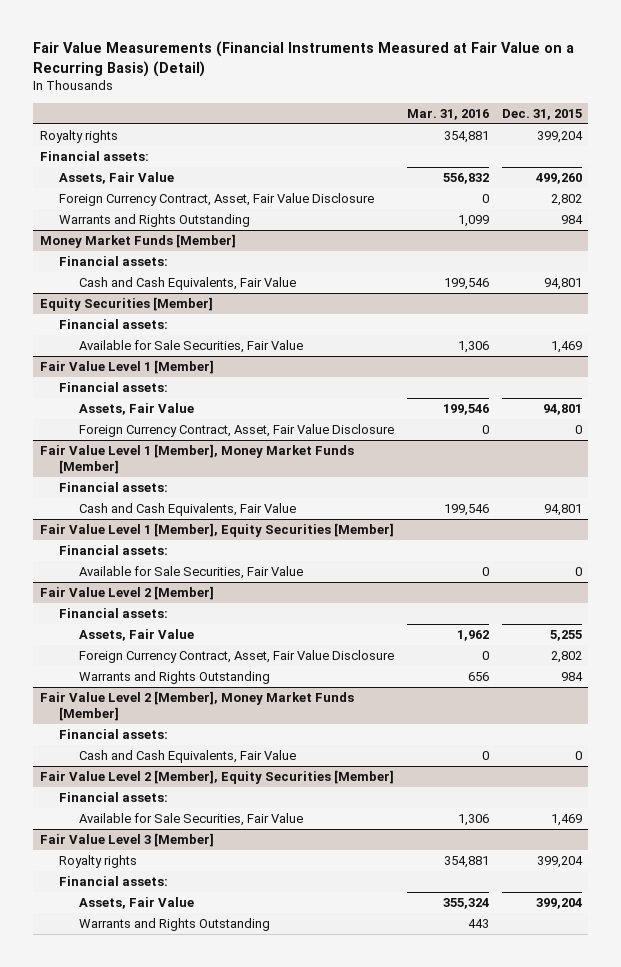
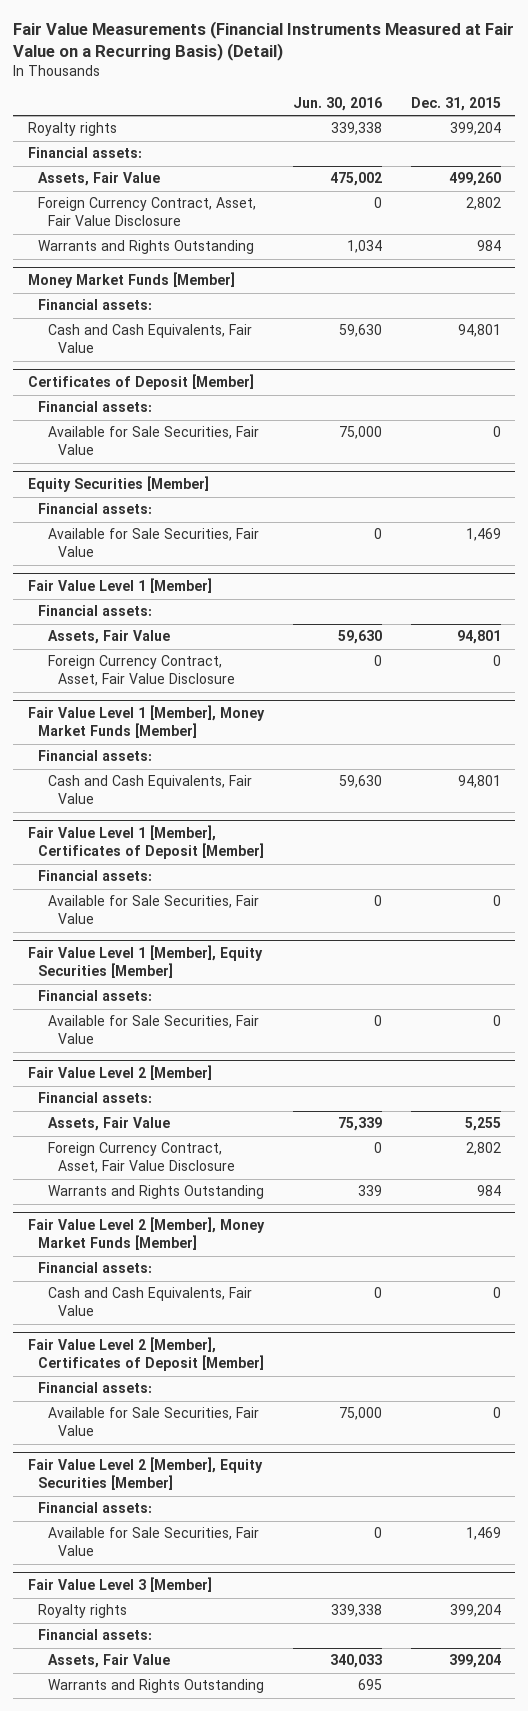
- | Mar. 31, 2016 | Dec. 31, 2015
+ | Jun. 30, 2016 | Dec. 31, 2015
+ Certificates of Deposit [Member]
+ Financial assets:
+ Available for Sale Securities, Fair Value | 75,000 | 0
+ Fair Value Level 1 [Member], Certificates of Deposit [Member]
+ Financial assets:
+ Available for Sale Securities, Fair Value | 0 | 0
+ Fair Value Level 2 [Member], Certificates of Deposit [Member]
+ Financial assets:
+ Available for Sale Securities, Fair Value | 75,000 | 0

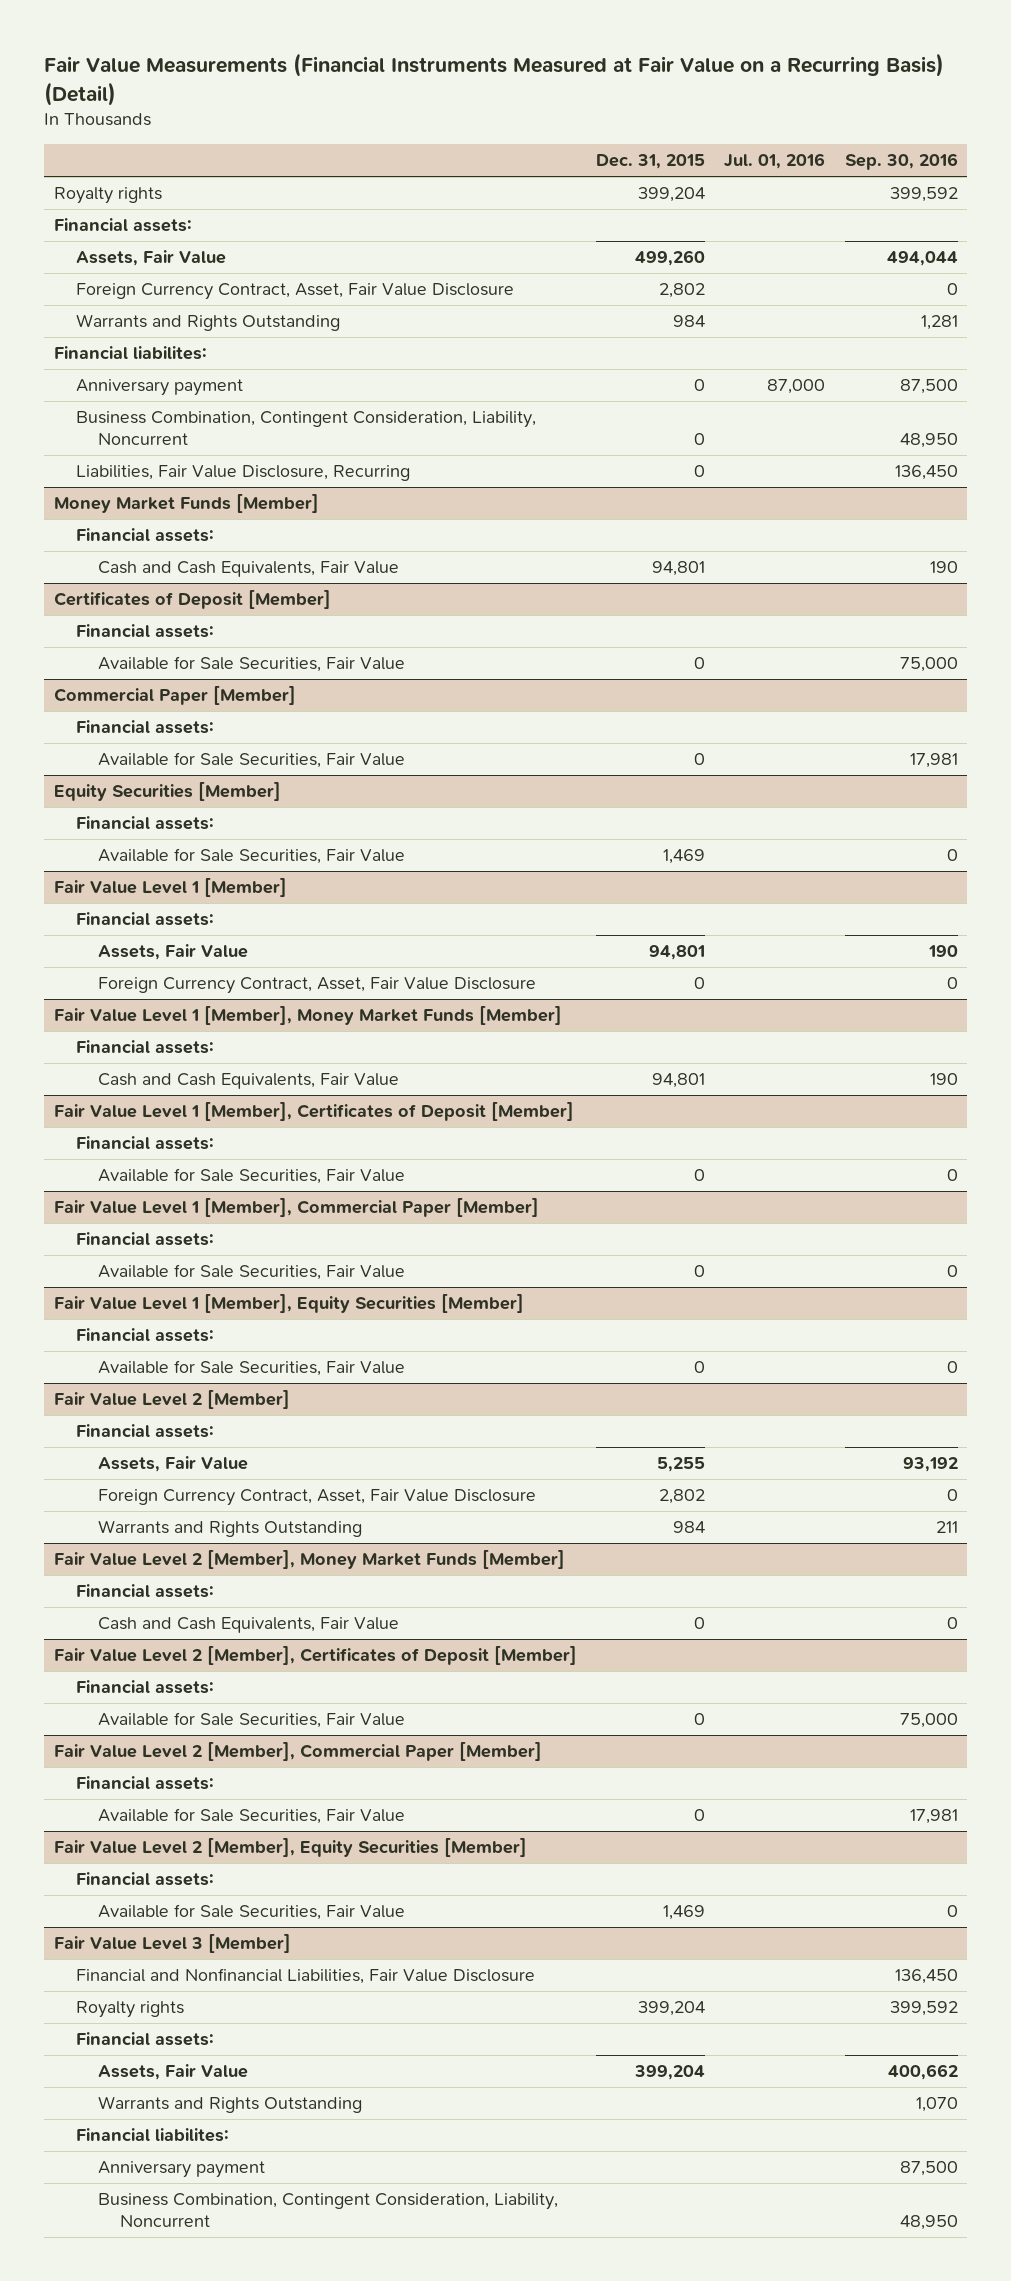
- | Jun. 30, 2016 | Dec. 31, 2015
+ | Dec. 31, 2015 | Jul. 01, 2016 | Sep. 30, 2016
+ Financial liabilites:
+ Anniversary payment | 0 | 87,000 | 87,500
+ Business Combination, Contingent Consideration, Liability, Noncurrent | 0 | | 48,950
+ Liabilities, Fair Value Disclosure, Recurring | 0 | | 136,450
+ Commercial Paper [Member]
+ Financial assets:
+ Available for Sale Securities, Fair Value | 0 | | 17,981
+ Fair Value Level 1 [Member], Commercial Paper [Member]
+ Financial assets:
+ Available for Sale Securities, Fair Value | 0 | | 0
+ Fair Value Level 2 [Member], Commercial Paper [Member]
+ Financial assets:
+ Available for Sale Securities, Fair Value | 0 | | 17,981
@ Fair Value Level 3 [Member]
+ Financial and Nonfinancial Liabilities, Fair Value Disclosure | | | 136,450
+ Financial liabilites:
+ Anniversary payment | | | 87,500
+ Business Combination, Contingent Consideration, Liability, Noncurrent | | | 48,950

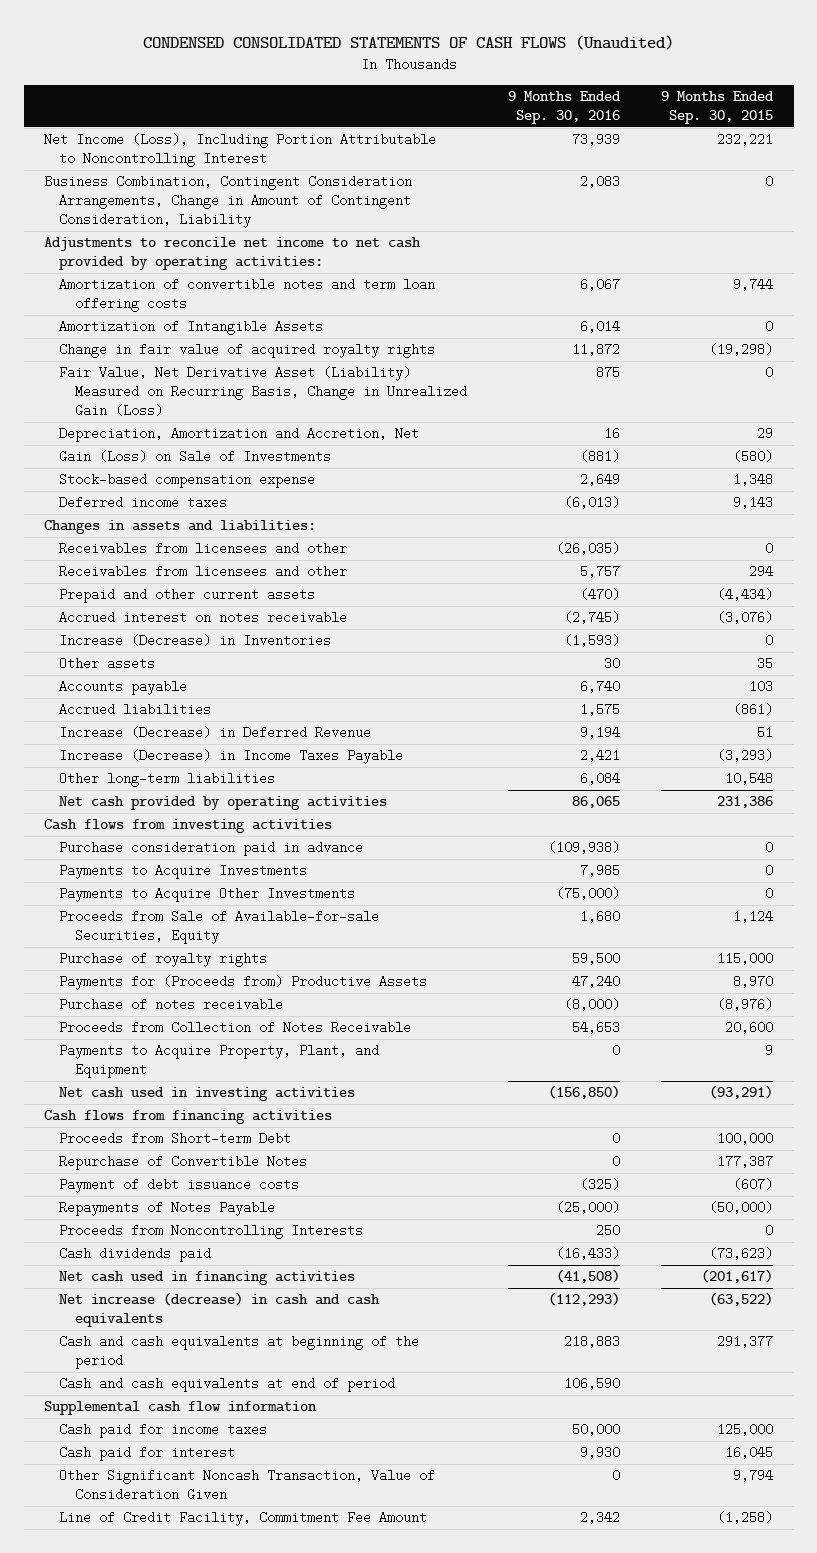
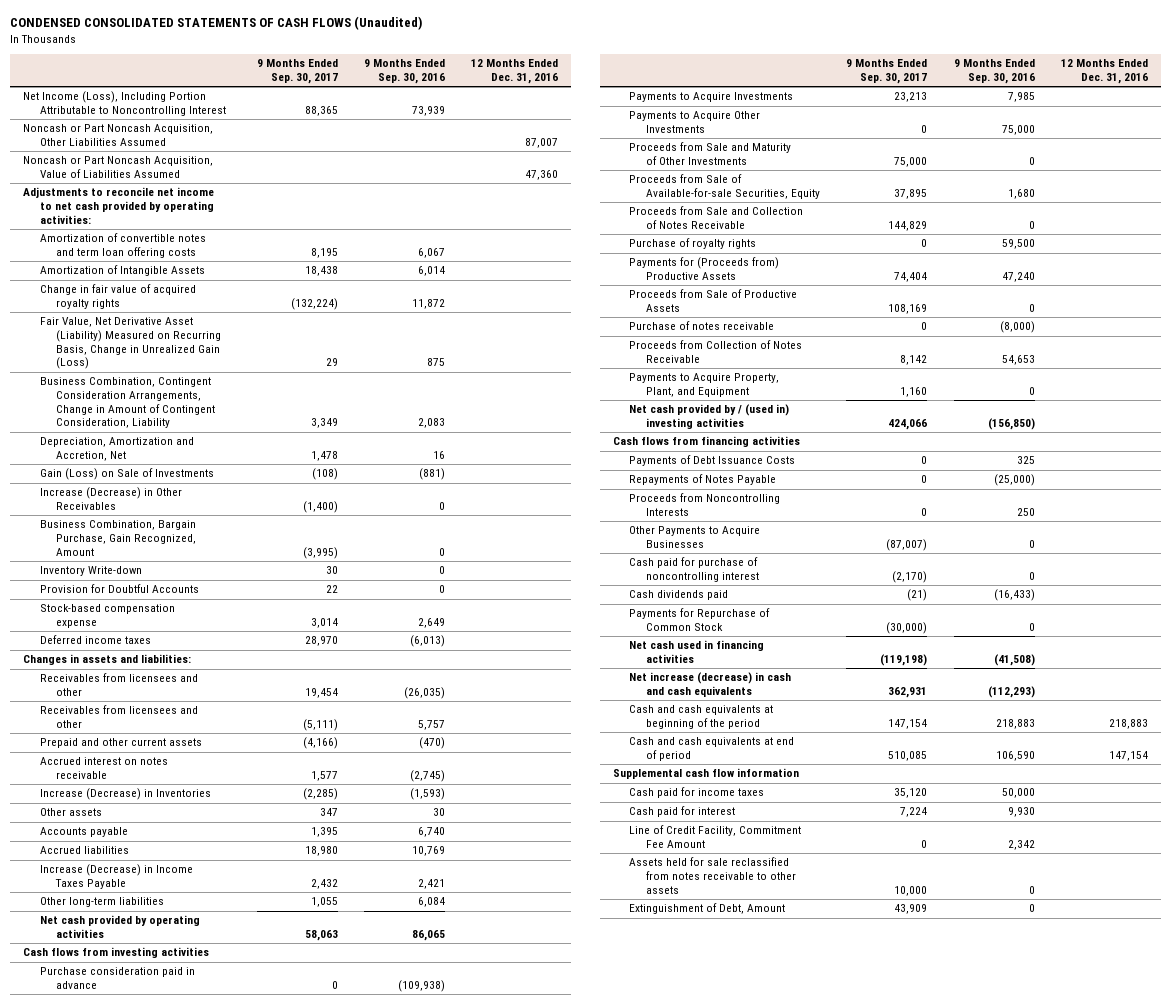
- | 9 Months Ended Sep. 30, 2016 | 9 Months Ended Sep. 30, 2015
+ | 9 Months Ended Sep. 30, 2017 | 9 Months Ended Sep. 30, 2016 | 12 Months Ended Dec. 31, 2016
+ Noncash or Part Noncash Acquisition, Other Liabilities Assumed | | | 87,007
+ Noncash or Part Noncash Acquisition, Value of Liabilities Assumed | | | 47,360
moved down: Business Combination, Contingent Consideration Arrangements, Change in Amount of Contingent Consideration, Liability | 3,349 | 2,083 |
+ Increase (Decrease) in Other Receivables | (1,400) | 0 |
+ Business Combination, Bargain Purchase, Gain Recognized, Amount | (3,995) | 0 |
+ Inventory Write-down | 30 | 0 |
+ Provision for Doubtful Accounts | 22 | 0 |
- Accrued liabilities | 1,575 | (861)
- Increase (Decrease) in Deferred Revenue | 9,194 | 51
+ Accrued liabilities | 18,980 | 10,769 |
- Payments to Acquire Other Investments | (75,000) | 0
+ Payments to Acquire Other Investments | 0 | 75,000 |
+ Proceeds from Sale and Maturity of Other Investments | 75,000 | 0 |
+ Proceeds from Sale and Collection of Notes Receivable | 144,829 | 0 |
+ Proceeds from Sale of Productive Assets | 108,169 | 0 |
- Net cash used in investing activities | (156,850) | (93,291)
+ Net cash provided by / (used in) investing activities | 424,066 | (156,850) |
- Proceeds from Short-term Debt | 0 | 100,000
- Repurchase of Convertible Notes | 0 | 177,387
- Payment of debt issuance costs | (325) | (607)
+ Payments of Debt Issuance Costs | 0 | 325 |
+ Other Payments to Acquire Businesses | (87,007) | 0 |
+ Cash paid for purchase of noncontrolling interest | (2,170) | 0 |
+ Payments for Repurchase of Common Stock | (30,000) | 0 |
- Other Significant Noncash Transaction, Value of Consideration Given | 0 | 9,794
+ Assets held for sale reclassified from notes receivable to other assets | 10,000 | 0 |
+ Extinguishment of Debt, Amount | 43,909 | 0 |

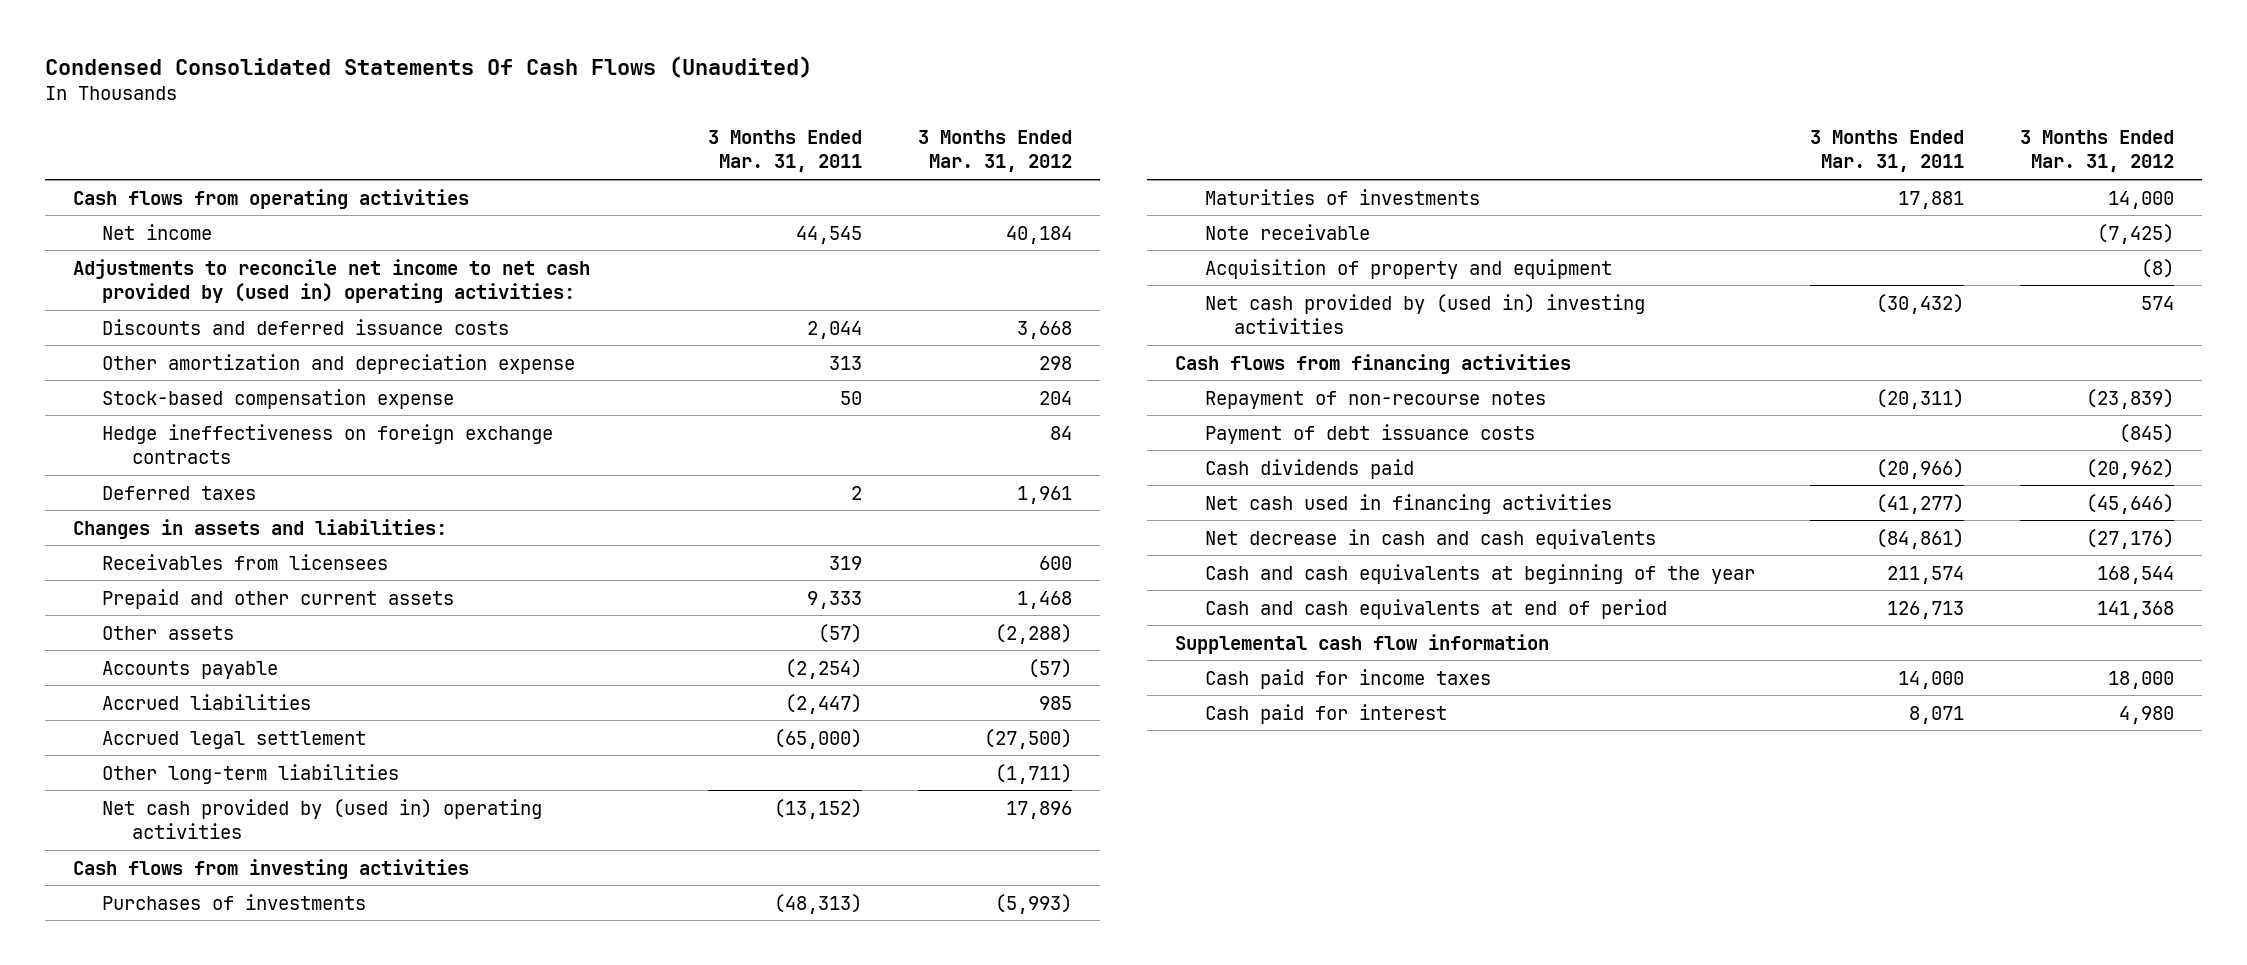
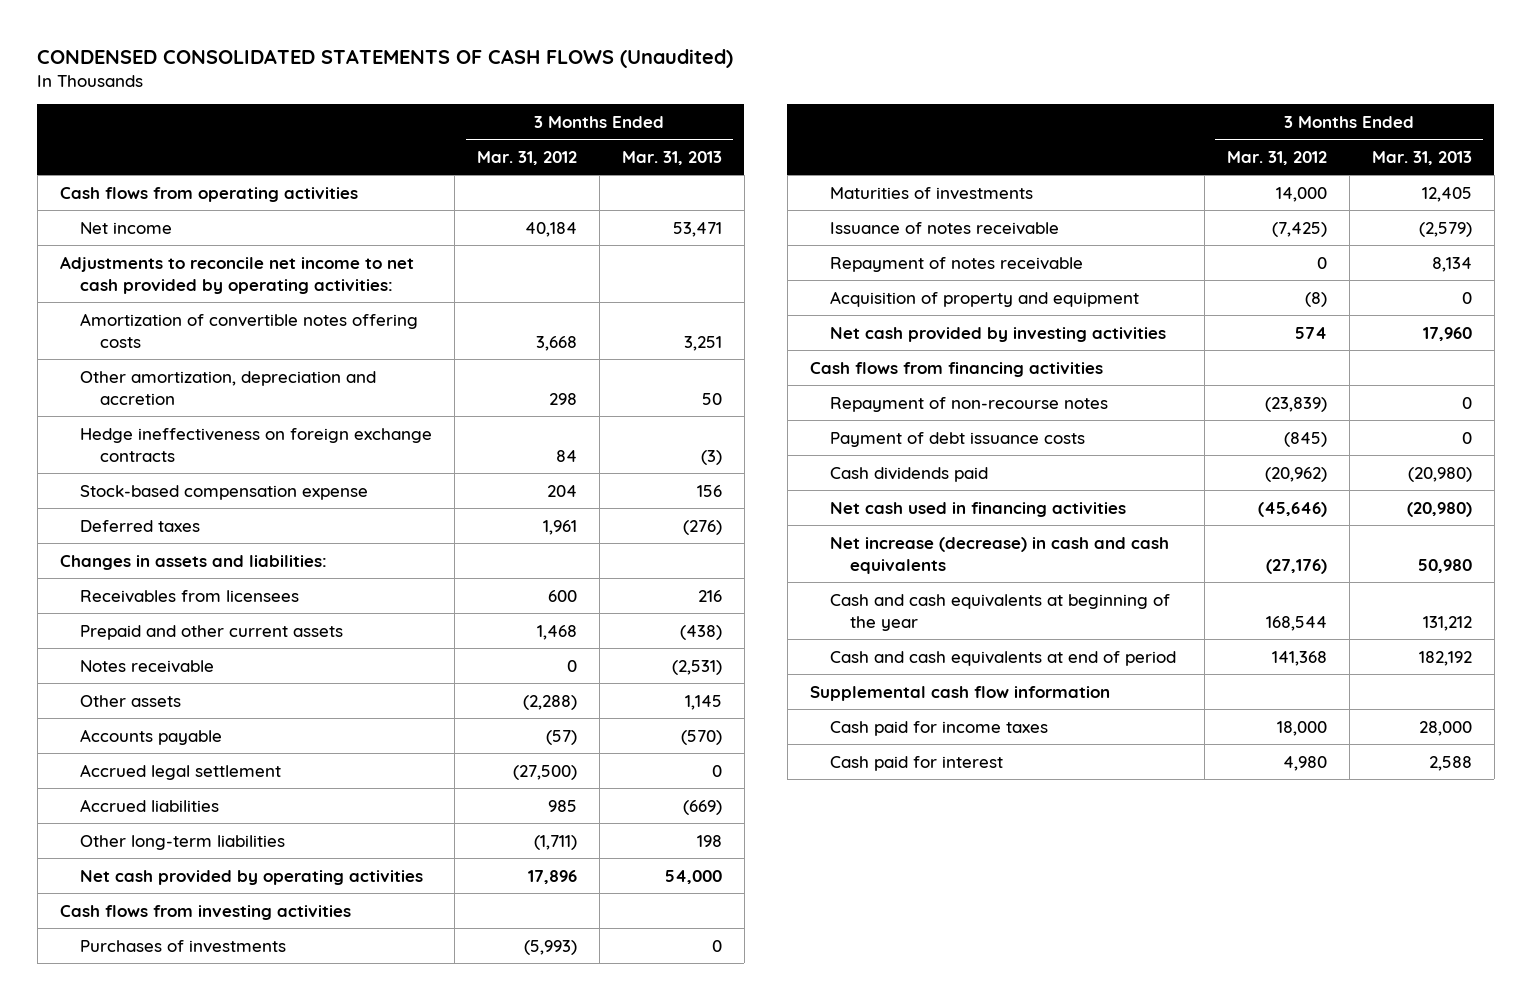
- Condensed Consolidated Statements Of Cash Flows (Unaudited)
+ CONDENSED CONSOLIDATED STATEMENTS OF CASH FLOWS (Unaudited)
- | 3 Months Ended Mar. 31, 2011 | 3 Months Ended Mar. 31, 2012
+ | 3 Months Ended Mar. 31, 2012 | 3 Months Ended Mar. 31, 2013
- Adjustments to reconcile net income to net cash provided by (used in) operating activities:
- Discounts and deferred issuance costs | 2,044 | 3,668
- Other amortization and depreciation expense | 313 | 298
+ Adjustments to reconcile net income to net cash provided by operating activities:
+ Amortization of convertible notes offering costs | 3,668 | 3,251
+ Other amortization, depreciation and accretion | 298 | 50
moved down: Stock-based compensation expense | 204 | 156
+ Notes receivable | 0 | (2,531)
moved down: Accrued liabilities | 985 | (669)
- Net cash provided by (used in) operating activities | (13,152) | 17,896
+ Net cash provided by operating activities | 17,896 | 54,000
- Note receivable | | (7,425)
+ Issuance of notes receivable | (7,425) | (2,579)
+ Repayment of notes receivable | 0 | 8,134
- Net cash provided by (used in) investing activities | (30,432) | 574
+ Net cash provided by investing activities | 574 | 17,960
- Net decrease in cash and cash equivalents | (84,861) | (27,176)
+ Net increase (decrease) in cash and cash equivalents | (27,176) | 50,980

